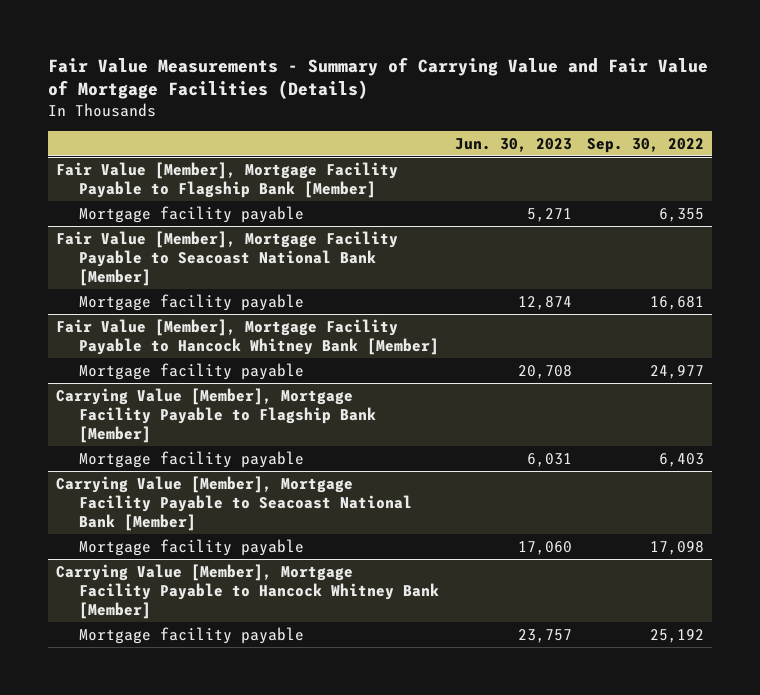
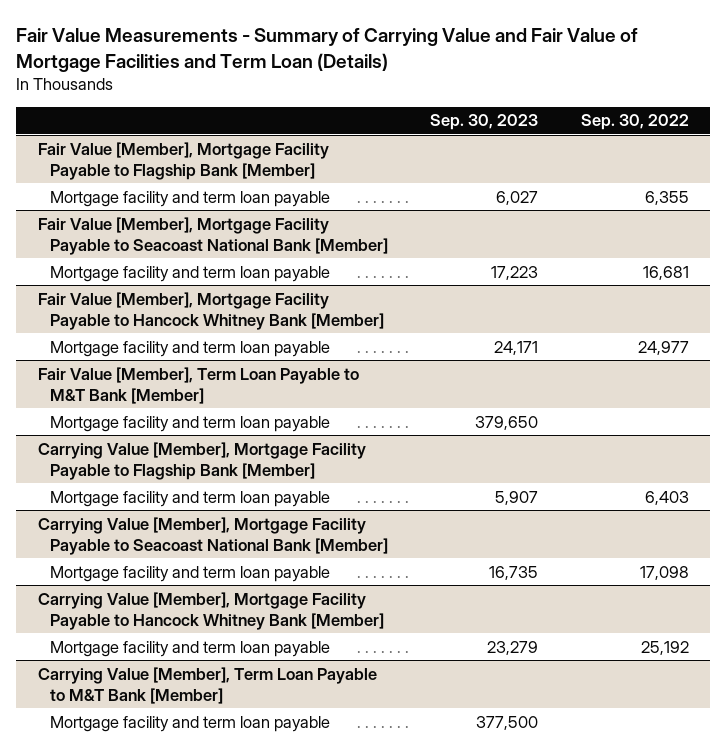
- Fair Value Measurements - Summary of Carrying Value and Fair Value of Mortgage Facilities (Details)
+ Fair Value Measurements - Summary of Carrying Value and Fair Value of Mortgage Facilities and Term Loan (Details)
- | Jun. 30, 2023 | Sep. 30, 2022
+ | Sep. 30, 2023 | Sep. 30, 2022
@ Fair Value [Member], Mortgage Facility Payable to Flagship Bank [Member]
- Mortgage facility payable | 5,271 | 6,355
+ Mortgage facility and term loan payable | 6,027 | 6,355
@ Fair Value [Member], Mortgage Facility Payable to Seacoast National Bank [Member]
- Mortgage facility payable | 12,874 | 16,681
+ Mortgage facility and term loan payable | 17,223 | 16,681
@ Fair Value [Member], Mortgage Facility Payable to Hancock Whitney Bank [Member]
- Mortgage facility payable | 20,708 | 24,977
+ Mortgage facility and term loan payable | 24,171 | 24,977
+ Fair Value [Member], Term Loan Payable to M&T Bank [Member]
+ Mortgage facility and term loan payable | 379,650 |
@ Carrying Value [Member], Mortgage Facility Payable to Flagship Bank [Member]
- Mortgage facility payable | 6,031 | 6,403
+ Mortgage facility and term loan payable | 5,907 | 6,403
@ Carrying Value [Member], Mortgage Facility Payable to Seacoast National Bank [Member]
- Mortgage facility payable | 17,060 | 17,098
+ Mortgage facility and term loan payable | 16,735 | 17,098
@ Carrying Value [Member], Mortgage Facility Payable to Hancock Whitney Bank [Member]
- Mortgage facility payable | 23,757 | 25,192
+ Mortgage facility and term loan payable | 23,279 | 25,192
+ Carrying Value [Member], Term Loan Payable to M&T Bank [Member]
+ Mortgage facility and term loan payable | 377,500 |

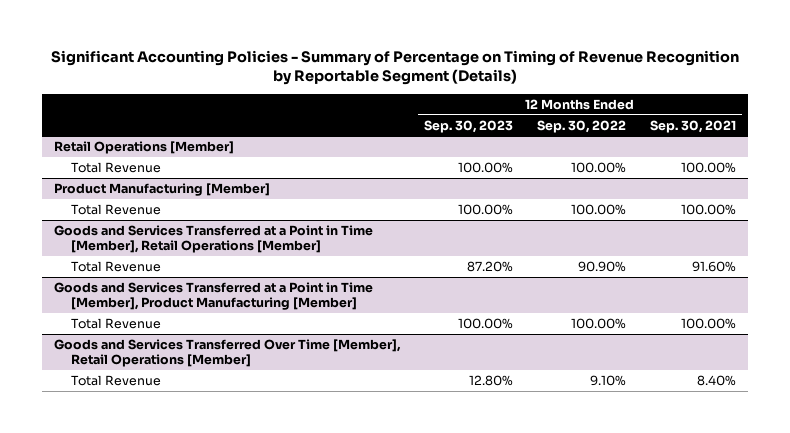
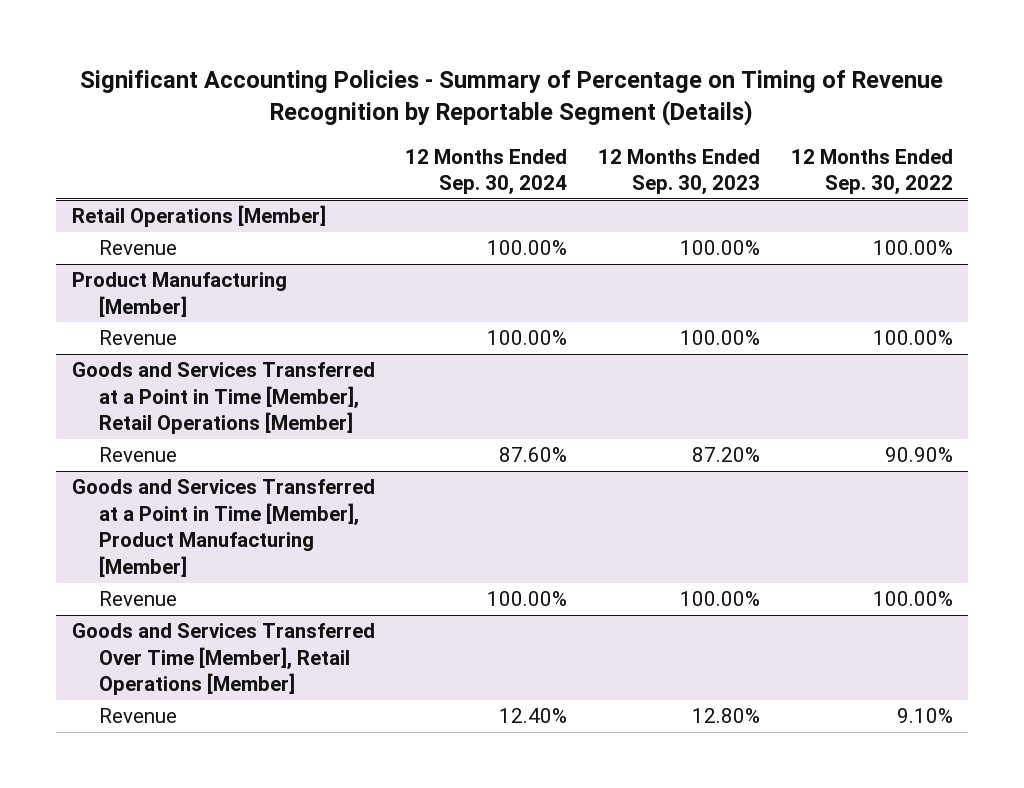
- | 12 Months Ended Sep. 30, 2023 | 12 Months Ended Sep. 30, 2022 | 12 Months Ended Sep. 30, 2021
+ | 12 Months Ended Sep. 30, 2024 | 12 Months Ended Sep. 30, 2023 | 12 Months Ended Sep. 30, 2022
@ Retail Operations [Member]
- Total Revenue | 100.00% | 100.00% | 100.00%
+ Revenue | 100.00% | 100.00% | 100.00%
@ Product Manufacturing [Member]
- Total Revenue | 100.00% | 100.00% | 100.00%
+ Revenue | 100.00% | 100.00% | 100.00%
@ Goods and Services Transferred at a Point in Time [Member], Retail Operations [Member]
- Total Revenue | 87.20% | 90.90% | 91.60%
+ Revenue | 87.60% | 87.20% | 90.90%
@ Goods and Services Transferred at a Point in Time [Member], Product Manufacturing [Member]
- Total Revenue | 100.00% | 100.00% | 100.00%
+ Revenue | 100.00% | 100.00% | 100.00%
@ Goods and Services Transferred Over Time [Member], Retail Operations [Member]
- Total Revenue | 12.80% | 9.10% | 8.40%
+ Revenue | 12.40% | 12.80% | 9.10%

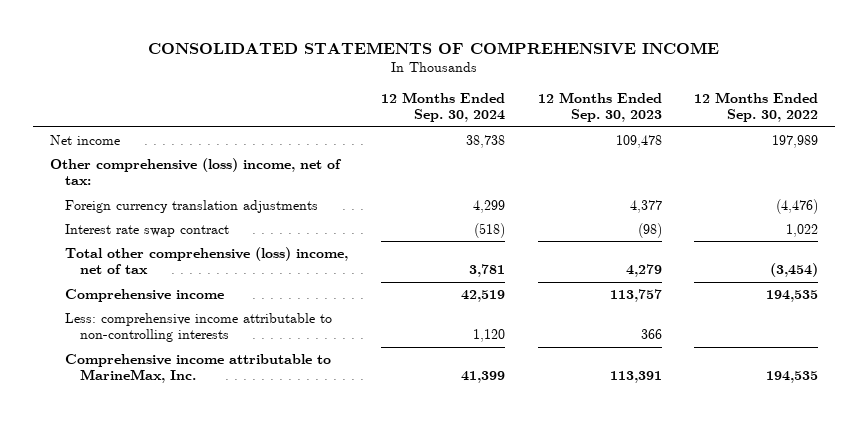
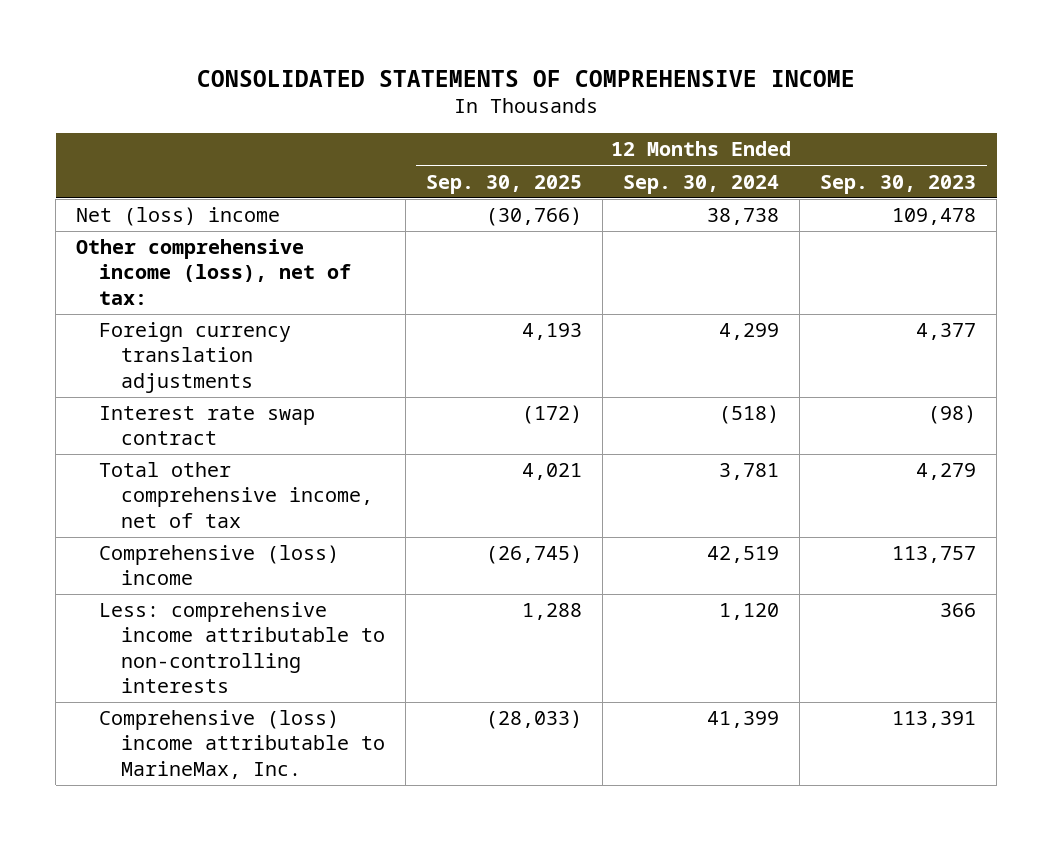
- | 12 Months Ended Sep. 30, 2024 | 12 Months Ended Sep. 30, 2023 | 12 Months Ended Sep. 30, 2022
+ | 12 Months Ended Sep. 30, 2025 | 12 Months Ended Sep. 30, 2024 | 12 Months Ended Sep. 30, 2023
- Net income | 38,738 | 109,478 | 197,989
- Other comprehensive (loss) income, net of tax:
+ Net (loss) income | (30,766) | 38,738 | 109,478
+ Other comprehensive income (loss), net of tax:
- Total other comprehensive (loss) income, net of tax | 3,781 | 4,279 | (3,454)
- Comprehensive income | 42,519 | 113,757 | 194,535
+ Total other comprehensive income, net of tax | 4,021 | 3,781 | 4,279
+ Comprehensive (loss) income | (26,745) | 42,519 | 113,757
- Comprehensive income attributable to MarineMax, Inc. | 41,399 | 113,391 | 194,535
+ Comprehensive (loss) income attributable to MarineMax, Inc. | (28,033) | 41,399 | 113,391

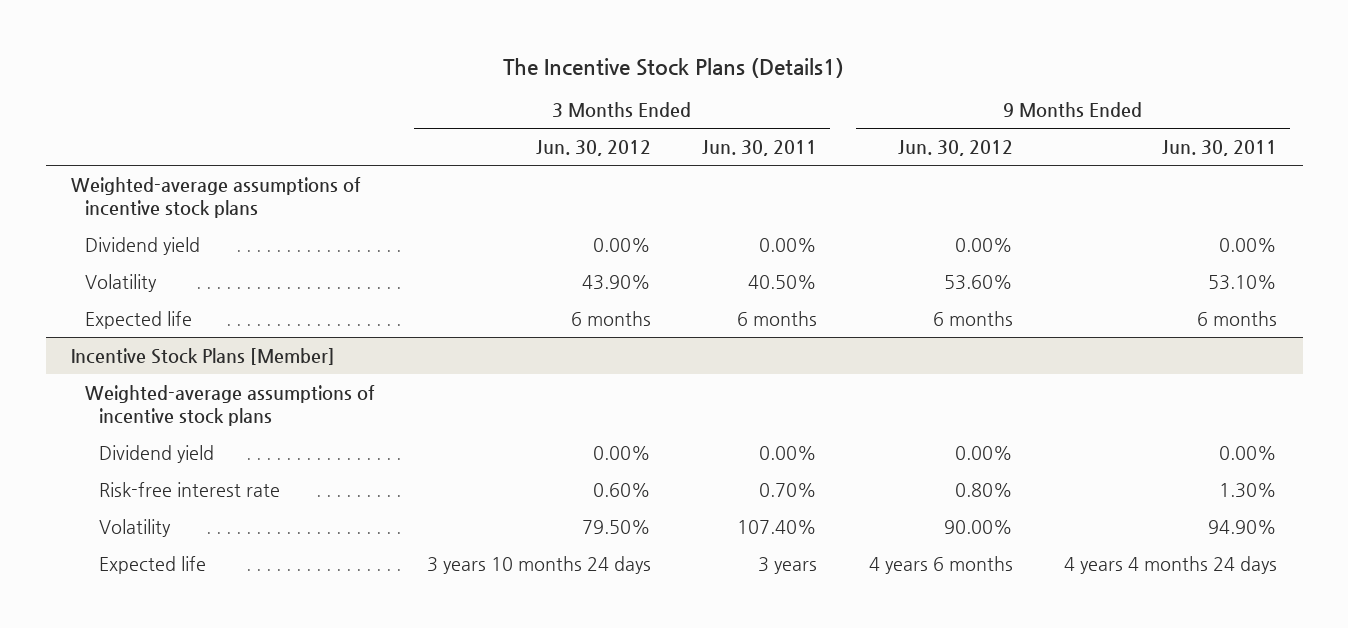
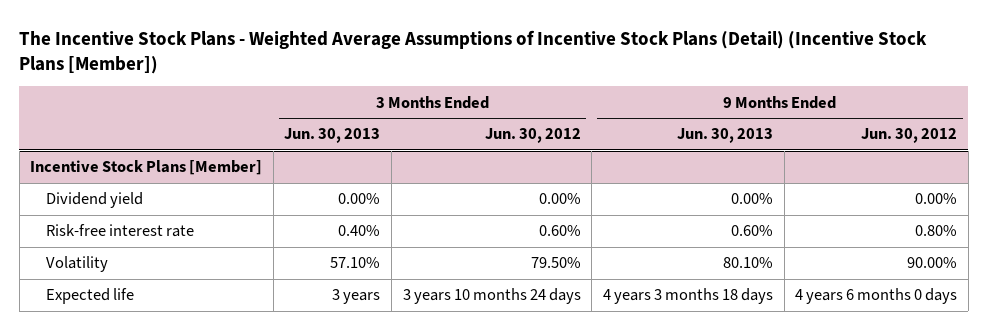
- The Incentive Stock Plans (Details1)
+ The Incentive Stock Plans - Weighted Average Assumptions of Incentive Stock Plans (Detail) (Incentive Stock Plans [Member])
- | 3 Months Ended Jun. 30, 2012 | 3 Months Ended Jun. 30, 2011 | 9 Months Ended Jun. 30, 2012 | 9 Months Ended Jun. 30, 2011
+ | 3 Months Ended Jun. 30, 2013 | 3 Months Ended Jun. 30, 2012 | 9 Months Ended Jun. 30, 2013 | 9 Months Ended Jun. 30, 2012
- Weighted-average assumptions of incentive stock plans
- Dividend yield | 0.00% | 0.00% | 0.00% | 0.00%
- Volatility | 43.90% | 40.50% | 53.60% | 53.10%
- Expected life | 6 months | 6 months | 6 months | 6 months
@ Incentive Stock Plans [Member]
- Weighted-average assumptions of incentive stock plans
- Expected life | 3 years 10 months 24 days | 3 years | 4 years 6 months | 4 years 4 months 24 days
+ Expected life | 3 years | 3 years 10 months 24 days | 4 years 3 months 18 days | 4 years 6 months 0 days

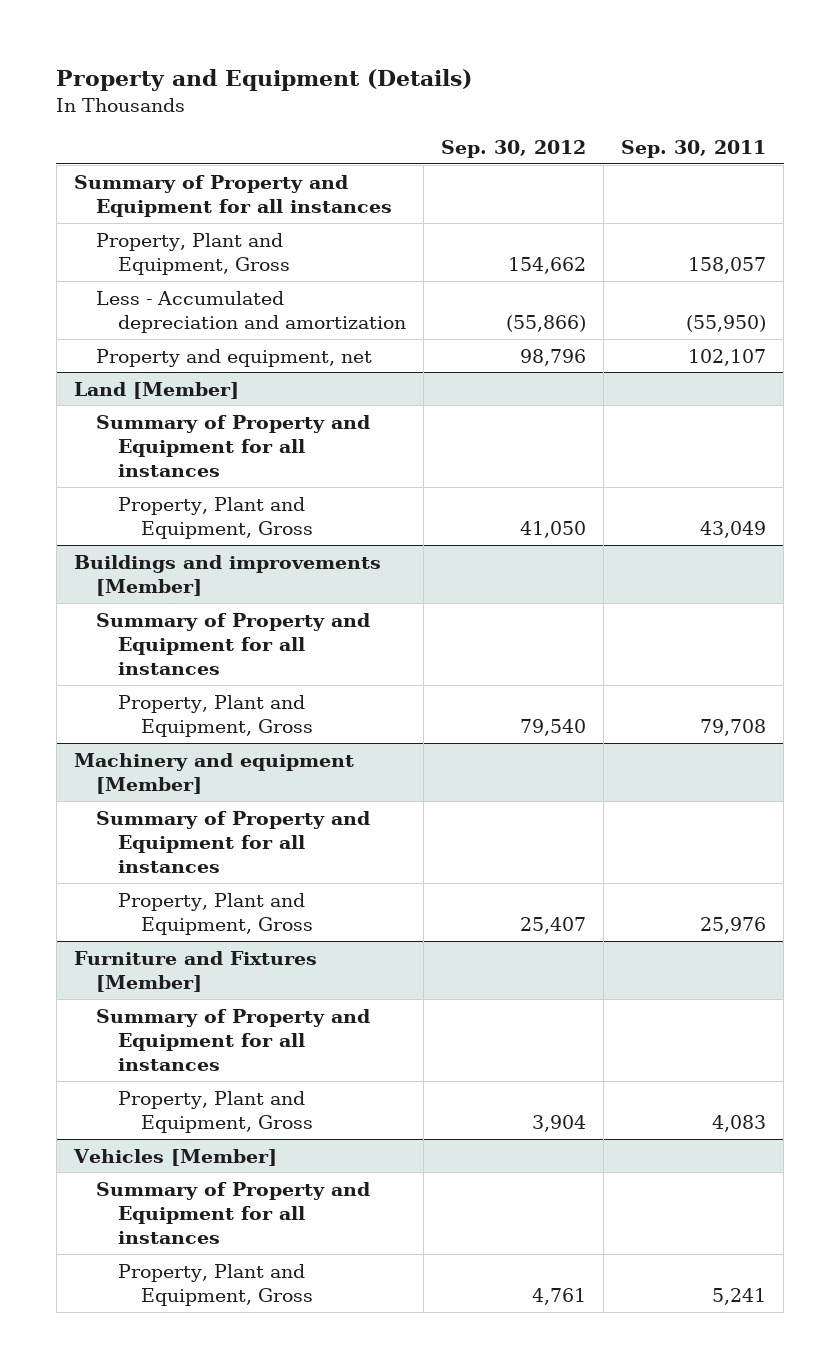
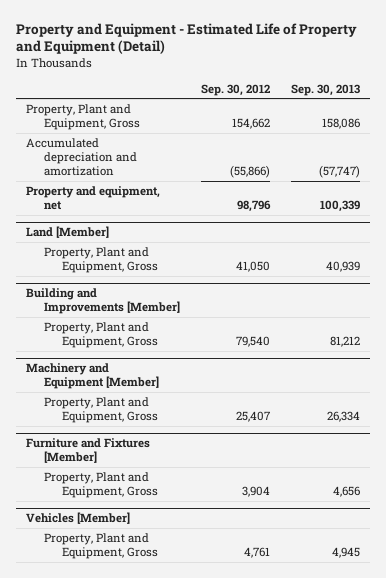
- Property and Equipment (Details)
+ Property and Equipment - Estimated Life of Property and Equipment (Detail)
- | Sep. 30, 2012 | Sep. 30, 2011
+ | Sep. 30, 2012 | Sep. 30, 2013
- Summary of Property and Equipment for all instances
- Less - Accumulated depreciation and amortization | (55,866) | (55,950)
+ Accumulated depreciation and amortization | (55,866) | (57,747)
@ Land [Member]
- Summary of Property and Equipment for all instances
- Buildings and improvements [Member]
- Summary of Property and Equipment for all instances
+ Building and Improvements [Member]
- Machinery and equipment [Member]
- Summary of Property and Equipment for all instances
+ Machinery and Equipment [Member]
@ Furniture and Fixtures [Member]
- Summary of Property and Equipment for all instances
@ Vehicles [Member]
- Summary of Property and Equipment for all instances

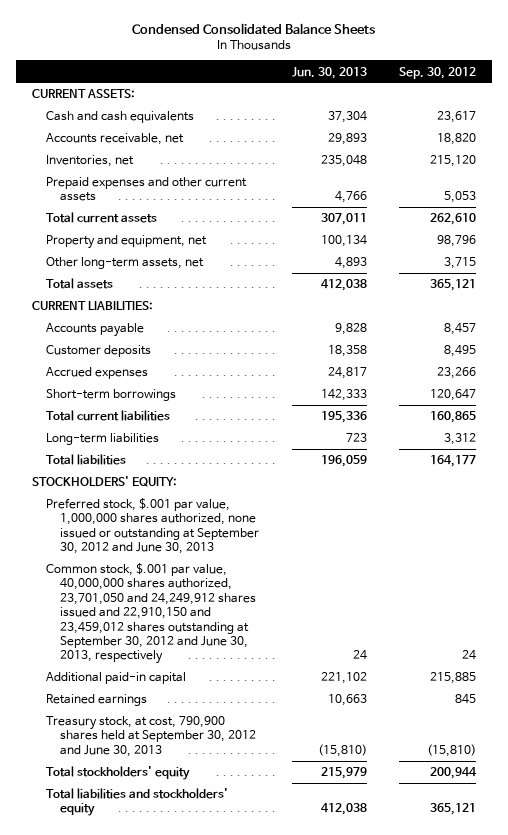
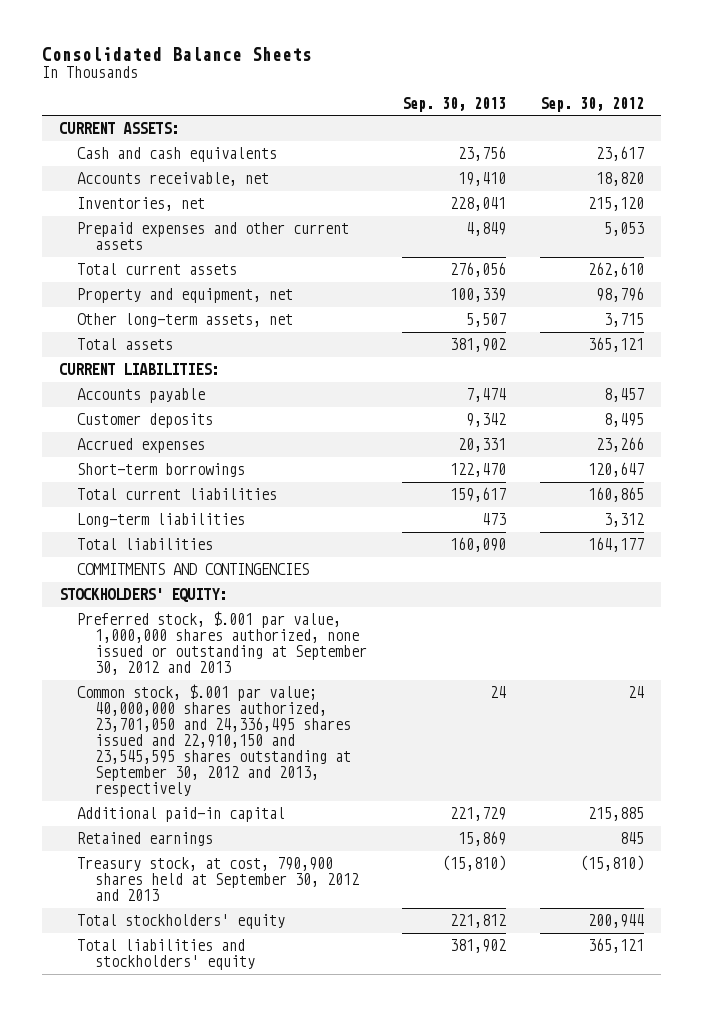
- Condensed Consolidated Balance Sheets
+ Consolidated Balance Sheets
- | Jun. 30, 2013 | Sep. 30, 2012
+ | Sep. 30, 2013 | Sep. 30, 2012
+ COMMITMENTS AND CONTINGENCIES
- Preferred stock, $.001 par value, 1,000,000 shares authorized, none issued or outstanding at September 30, 2012 and June 30, 2013
- Common stock, $.001 par value, 40,000,000 shares authorized, 23,701,050 and 24,249,912 shares issued and 22,910,150 and 23,459,012 shares outstanding at September 30, 2012 and June 30, 2013, respectively | 24 | 24
+ Preferred stock, $.001 par value, 1,000,000 shares authorized, none issued or outstanding at September 30, 2012 and 2013
+ Common stock, $.001 par value; 40,000,000 shares authorized, 23,701,050 and 24,336,495 shares issued and 22,910,150 and 23,545,595 shares outstanding at September 30, 2012 and 2013, respectively | 24 | 24
- Treasury stock, at cost, 790,900 shares held at September 30, 2012 and June 30, 2013 | (15,810) | (15,810)
+ Treasury stock, at cost, 790,900 shares held at September 30, 2012 and 2013 | (15,810) | (15,810)

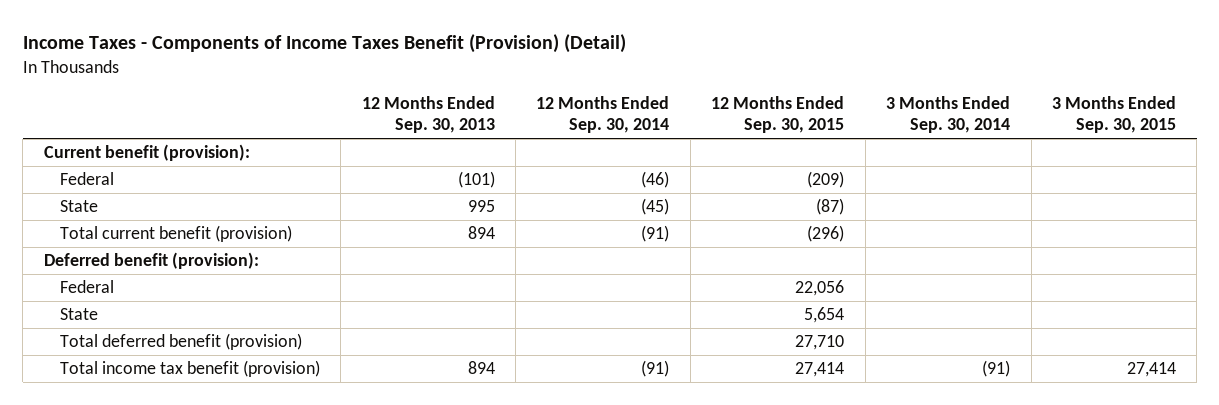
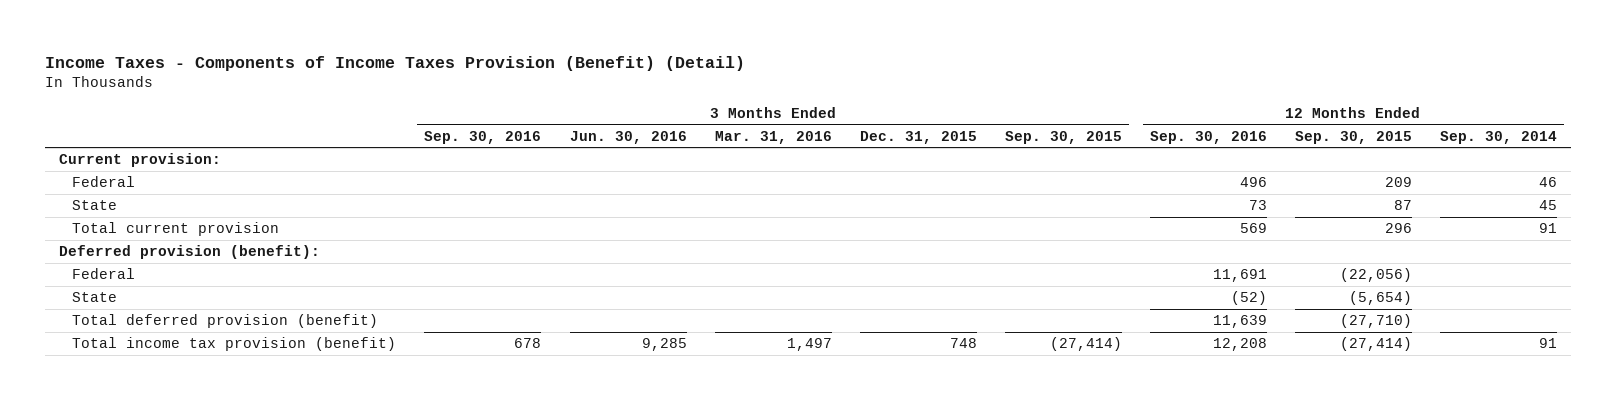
- Income Taxes - Components of Income Taxes Benefit (Provision) (Detail)
+ Income Taxes - Components of Income Taxes Provision (Benefit) (Detail)
- | 12 Months Ended Sep. 30, 2013 | 12 Months Ended Sep. 30, 2014 | 12 Months Ended Sep. 30, 2015 | 3 Months Ended Sep. 30, 2014 | 3 Months Ended Sep. 30, 2015
+ | 3 Months Ended Sep. 30, 2016 | 3 Months Ended Jun. 30, 2016 | 3 Months Ended Mar. 31, 2016 | 3 Months Ended Dec. 31, 2015 | 3 Months Ended Sep. 30, 2015 | 12 Months Ended Sep. 30, 2016 | 12 Months Ended Sep. 30, 2015 | 12 Months Ended Sep. 30, 2014
- Current benefit (provision):
- Federal | (101) | (46) | (209) | |
- State | 995 | (45) | (87) | |
- Total current benefit (provision) | 894 | (91) | (296) | |
- Deferred benefit (provision):
- Federal | | | 22,056 | |
- State | | | 5,654 | |
- Total deferred benefit (provision) | | | 27,710 | |
- Total income tax benefit (provision) | 894 | (91) | 27,414 | (91) | 27,414
+ Current provision:
+ Federal | | | | | | 496 | 209 | 46
+ State | | | | | | 73 | 87 | 45
+ Total current provision | | | | | | 569 | 296 | 91
+ Deferred provision (benefit):
+ Federal | | | | | | 11,691 | (22,056) |
+ State | | | | | | (52) | (5,654) |
+ Total deferred provision (benefit) | | | | | | 11,639 | (27,710) |
+ Total income tax provision (benefit) | 678 | 9,285 | 1,497 | 748 | (27,414) | 12,208 | (27,414) | 91

